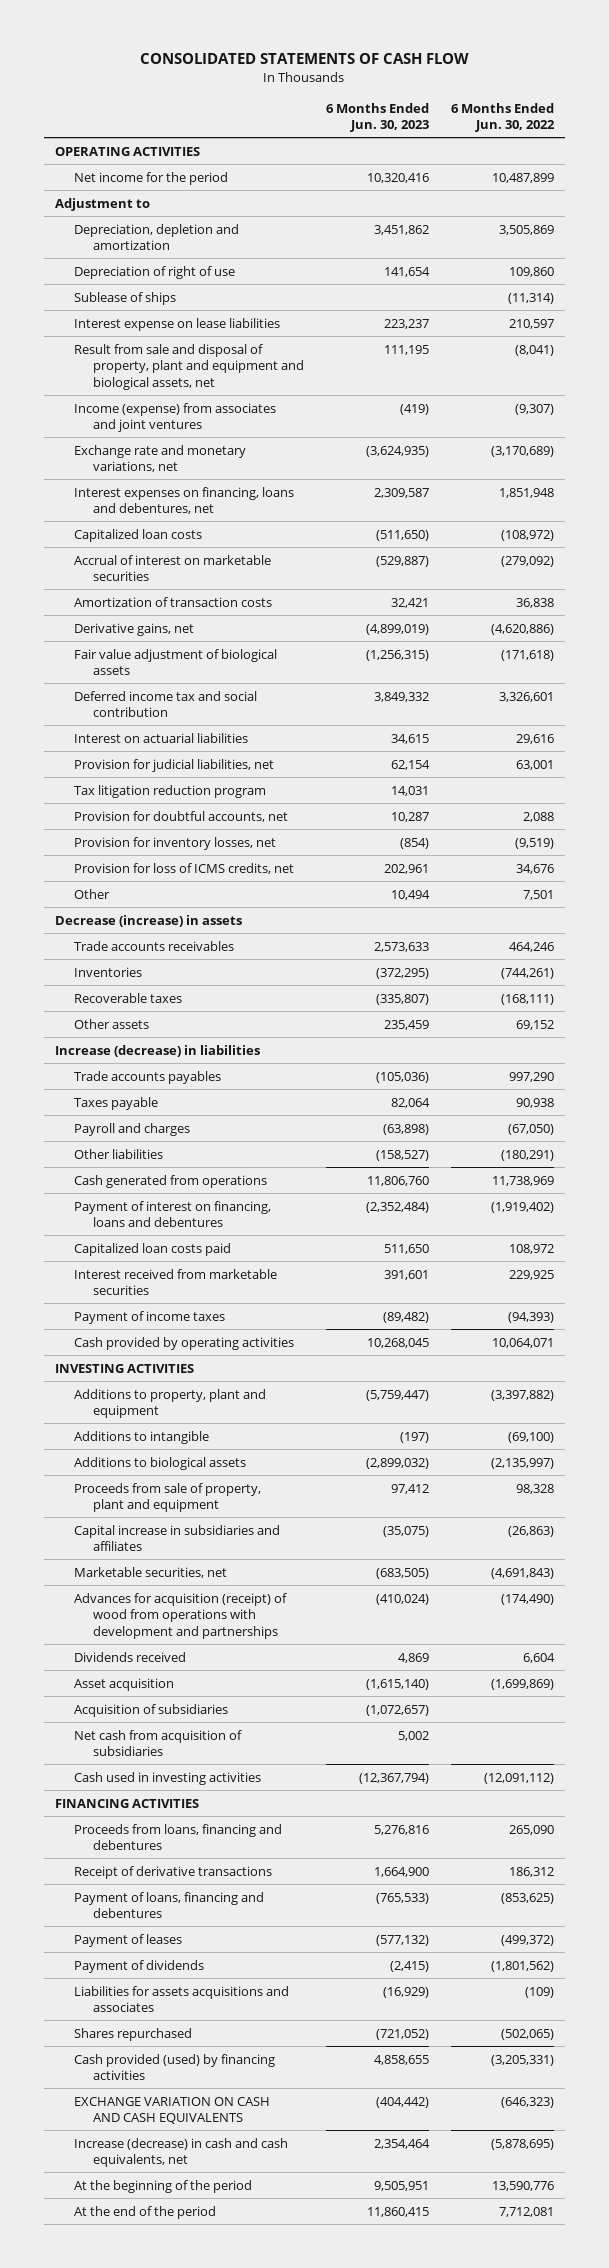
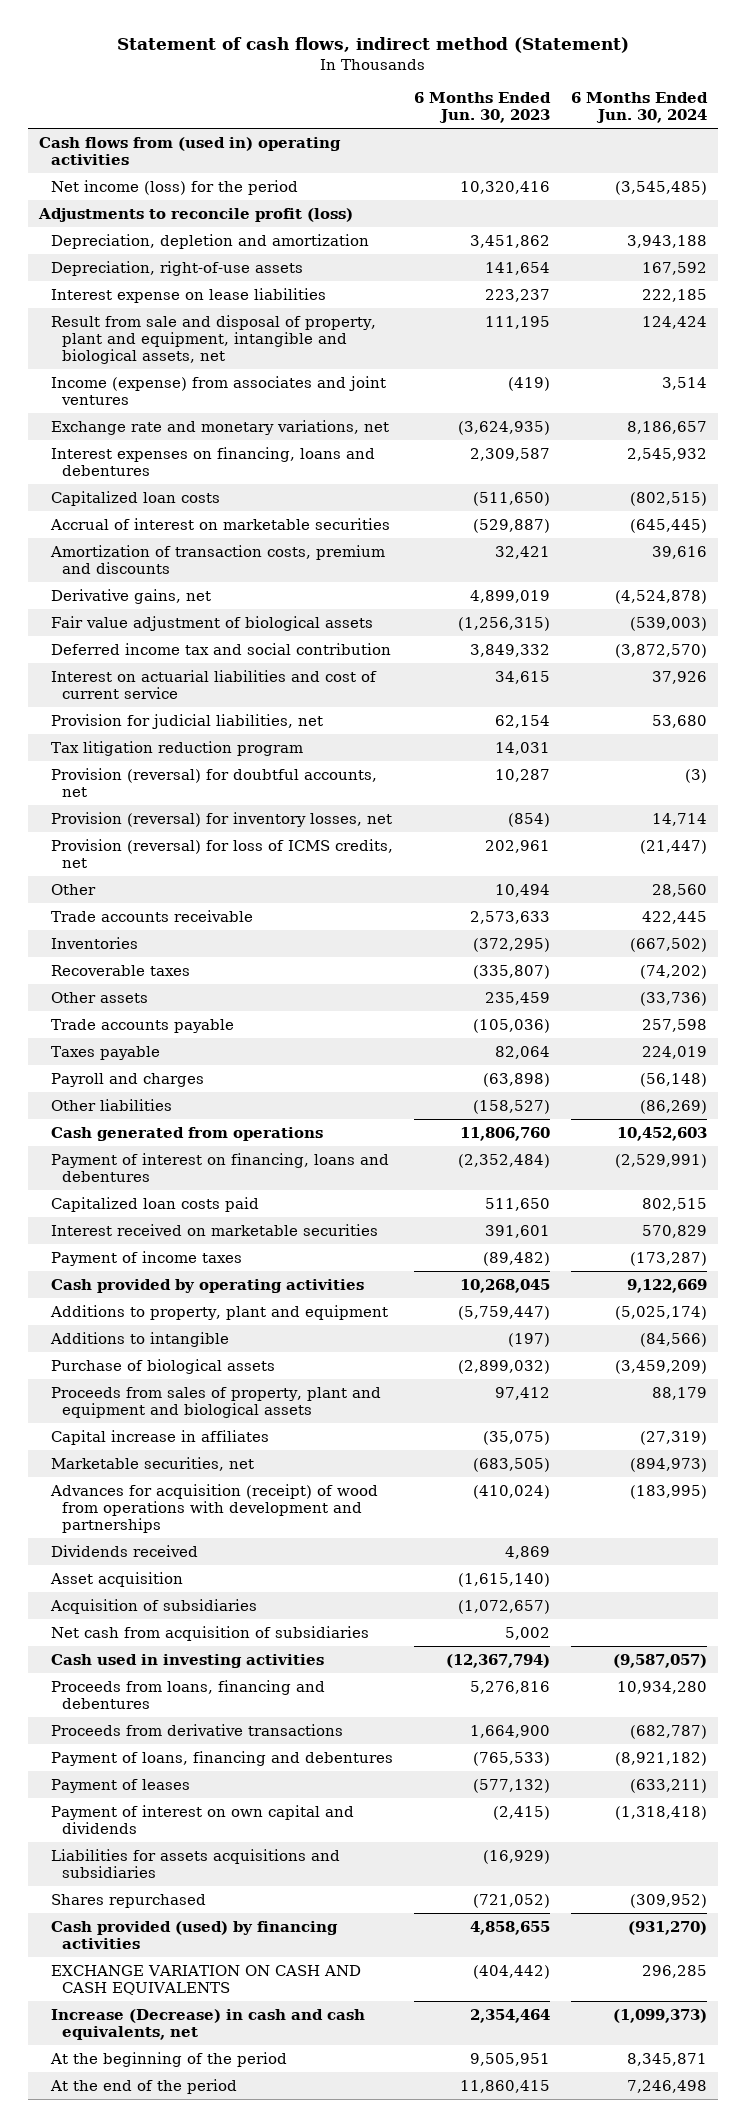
- CONSOLIDATED STATEMENTS OF CASH FLOW
+ Statement of cash flows, indirect method (Statement)
- | 6 Months Ended Jun. 30, 2023 | 6 Months Ended Jun. 30, 2022
+ | 6 Months Ended Jun. 30, 2023 | 6 Months Ended Jun. 30, 2024
- OPERATING ACTIVITIES
- Net income for the period | 10,320,416 | 10,487,899
- Adjustment to
+ Cash flows from (used in) operating activities
+ Net income (loss) for the period | 10,320,416 | (3,545,485)
+ Adjustments to reconcile profit (loss)
- Depreciation of right of use | 141,654 | 109,860
- Sublease of ships | | (11,314)
+ Depreciation, right-of-use assets | 141,654 | 167,592
- Result from sale and disposal of property, plant and equipment and biological assets, net | 111,195 | (8,041)
+ Result from sale and disposal of property, plant and equipment, intangible and biological assets, net | 111,195 | 124,424
- Interest expenses on financing, loans and debentures, net | 2,309,587 | 1,851,948
+ Interest expenses on financing, loans and debentures | 2,309,587 | 2,545,932
- Amortization of transaction costs | 32,421 | 36,838
- Derivative gains, net | (4,899,019) | (4,620,886)
+ Amortization of transaction costs, premium and discounts | 32,421 | 39,616
+ Derivative gains, net | 4,899,019 | (4,524,878)
- Interest on actuarial liabilities | 34,615 | 29,616
+ Interest on actuarial liabilities and cost of current service | 34,615 | 37,926
- Provision for doubtful accounts, net | 10,287 | 2,088
- Provision for inventory losses, net | (854) | (9,519)
- Provision for loss of ICMS credits, net | 202,961 | 34,676
+ Provision (reversal) for doubtful accounts, net | 10,287 | (3)
+ Provision (reversal) for inventory losses, net | (854) | 14,714
+ Provision (reversal) for loss of ICMS credits, net | 202,961 | (21,447)
- Decrease (increase) in assets
- Trade accounts receivables | 2,573,633 | 464,246
+ Trade accounts receivable | 2,573,633 | 422,445
- Increase (decrease) in liabilities
- Trade accounts payables | (105,036) | 997,290
+ Trade accounts payable | (105,036) | 257,598
- Interest received from marketable securities | 391,601 | 229,925
+ Interest received on marketable securities | 391,601 | 570,829
- INVESTING ACTIVITIES
- Additions to biological assets | (2,899,032) | (2,135,997)
- Proceeds from sale of property, plant and equipment | 97,412 | 98,328
- Capital increase in subsidiaries and affiliates | (35,075) | (26,863)
+ Purchase of biological assets | (2,899,032) | (3,459,209)
+ Proceeds from sales of property, plant and equipment and biological assets | 97,412 | 88,179
+ Capital increase in affiliates | (35,075) | (27,319)
- FINANCING ACTIVITIES
- Receipt of derivative transactions | 1,664,900 | 186,312
+ Proceeds from derivative transactions | 1,664,900 | (682,787)
- Payment of dividends | (2,415) | (1,801,562)
- Liabilities for assets acquisitions and associates | (16,929) | (109)
+ Payment of interest on own capital and dividends | (2,415) | (1,318,418)
+ Liabilities for assets acquisitions and subsidiaries | (16,929) |
- Increase (decrease) in cash and cash equivalents, net | 2,354,464 | (5,878,695)
+ Increase (Decrease) in cash and cash equivalents, net | 2,354,464 | (1,099,373)

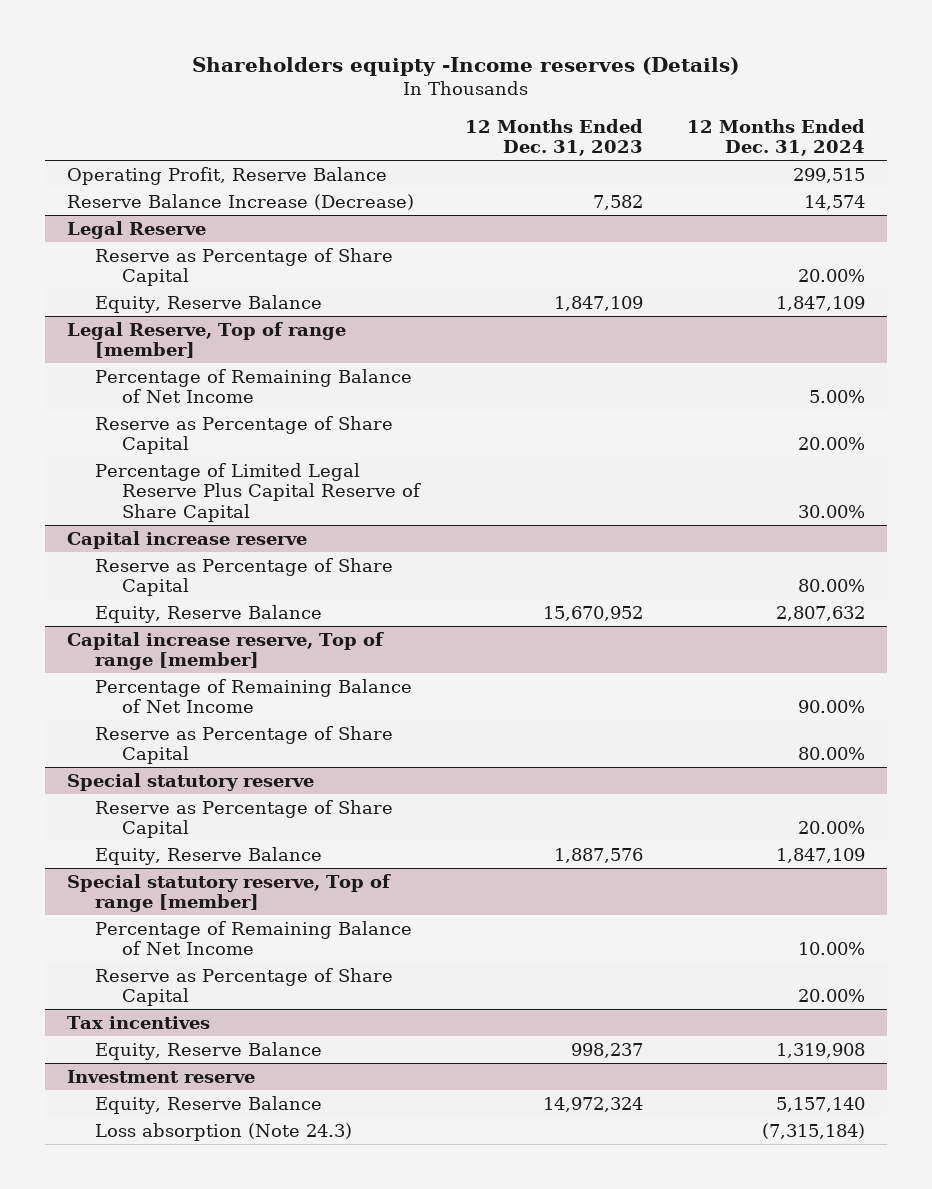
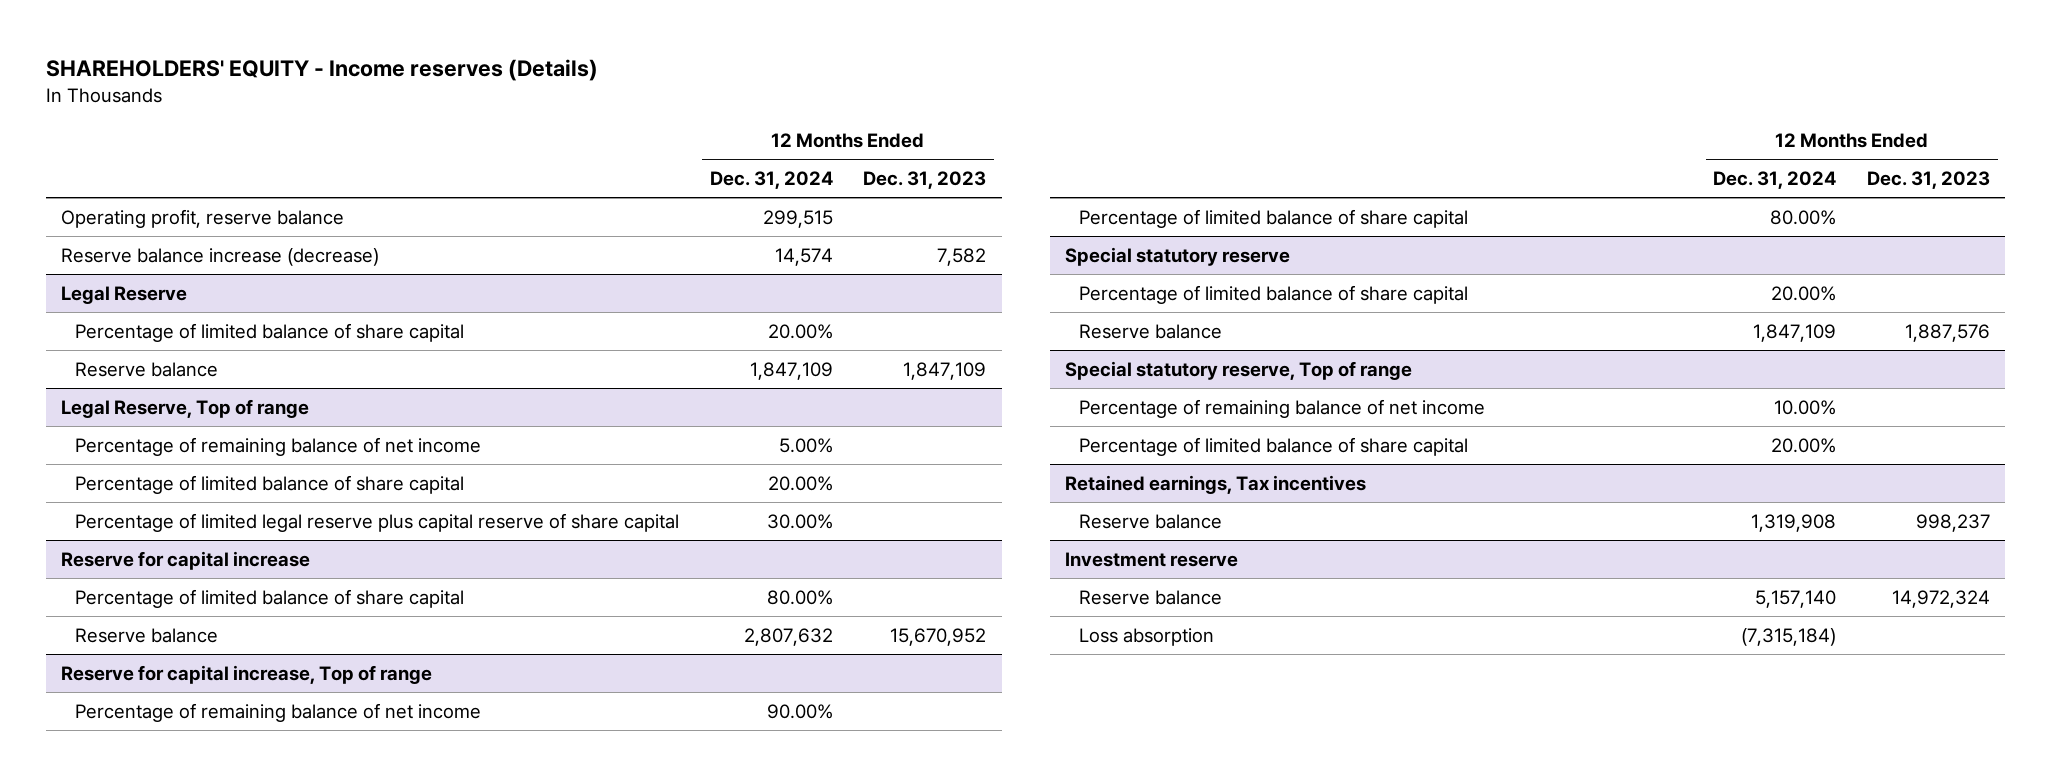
- Shareholders equipty -Income reserves (Details)
+ SHAREHOLDERS' EQUITY - Income reserves (Details)
- | 12 Months Ended Dec. 31, 2023 | 12 Months Ended Dec. 31, 2024
+ | 12 Months Ended Dec. 31, 2024 | 12 Months Ended Dec. 31, 2023
- Operating Profit, Reserve Balance | | 299,515
- Reserve Balance Increase (Decrease) | 7,582 | 14,574
+ Operating profit, reserve balance | 299,515 |
+ Reserve balance increase (decrease) | 14,574 | 7,582
@ Legal Reserve
- Reserve as Percentage of Share Capital | | 20.00%
- Equity, Reserve Balance | 1,847,109 | 1,847,109
- Legal Reserve, Top of range [member]
- Percentage of Remaining Balance of Net Income | | 5.00%
- Reserve as Percentage of Share Capital | | 20.00%
- Percentage of Limited Legal Reserve Plus Capital Reserve of Share Capital | | 30.00%
- Capital increase reserve
- Reserve as Percentage of Share Capital | | 80.00%
- Equity, Reserve Balance | 15,670,952 | 2,807,632
- Capital increase reserve, Top of range [member]
- Percentage of Remaining Balance of Net Income | | 90.00%
- Reserve as Percentage of Share Capital | | 80.00%
@ Legal Reserve
+ Percentage of limited balance of share capital | 20.00% |
+ Reserve balance | 1,847,109 | 1,847,109
+ Legal Reserve, Top of range
+ Percentage of remaining balance of net income | 5.00% |
+ Percentage of limited balance of share capital | 20.00% |
+ Percentage of limited legal reserve plus capital reserve of share capital | 30.00% |
+ Reserve for capital increase
+ Percentage of limited balance of share capital | 80.00% |
+ Reserve balance | 2,807,632 | 15,670,952
+ Reserve for capital increase, Top of range
+ Percentage of remaining balance of net income | 90.00% |
+ Percentage of limited balance of share capital | 80.00% |
@ Special statutory reserve
- Reserve as Percentage of Share Capital | | 20.00%
- Equity, Reserve Balance | 1,887,576 | 1,847,109
- Special statutory reserve, Top of range [member]
- Percentage of Remaining Balance of Net Income | | 10.00%
- Reserve as Percentage of Share Capital | | 20.00%
- Tax incentives
- Equity, Reserve Balance | 998,237 | 1,319,908
@ Special statutory reserve
+ Percentage of limited balance of share capital | 20.00% |
+ Reserve balance | 1,847,109 | 1,887,576
+ Special statutory reserve, Top of range
+ Percentage of remaining balance of net income | 10.00% |
+ Percentage of limited balance of share capital | 20.00% |
+ Retained earnings, Tax incentives
+ Reserve balance | 1,319,908 | 998,237
@ Investment reserve
- Equity, Reserve Balance | 14,972,324 | 5,157,140
- Loss absorption (Note 24.3) | | (7,315,184)
+ Reserve balance | 5,157,140 | 14,972,324
+ Loss absorption | (7,315,184) |

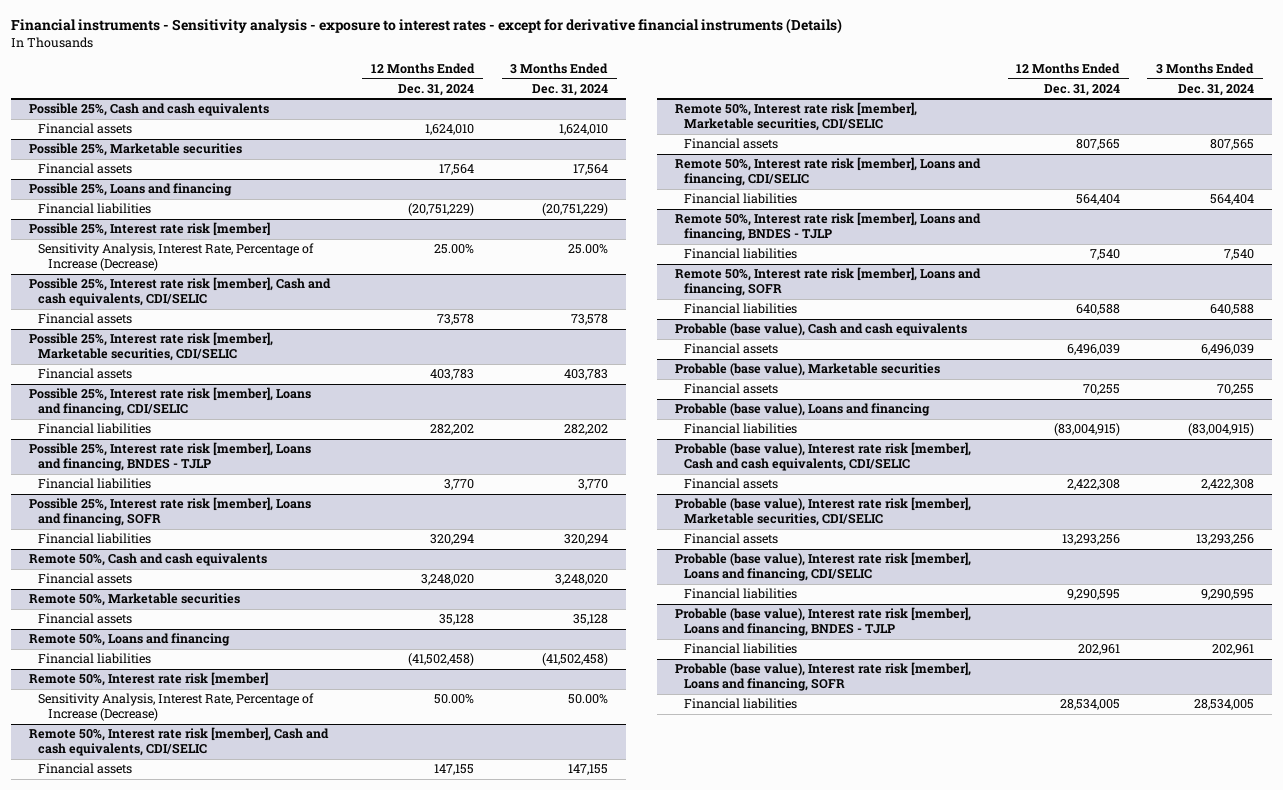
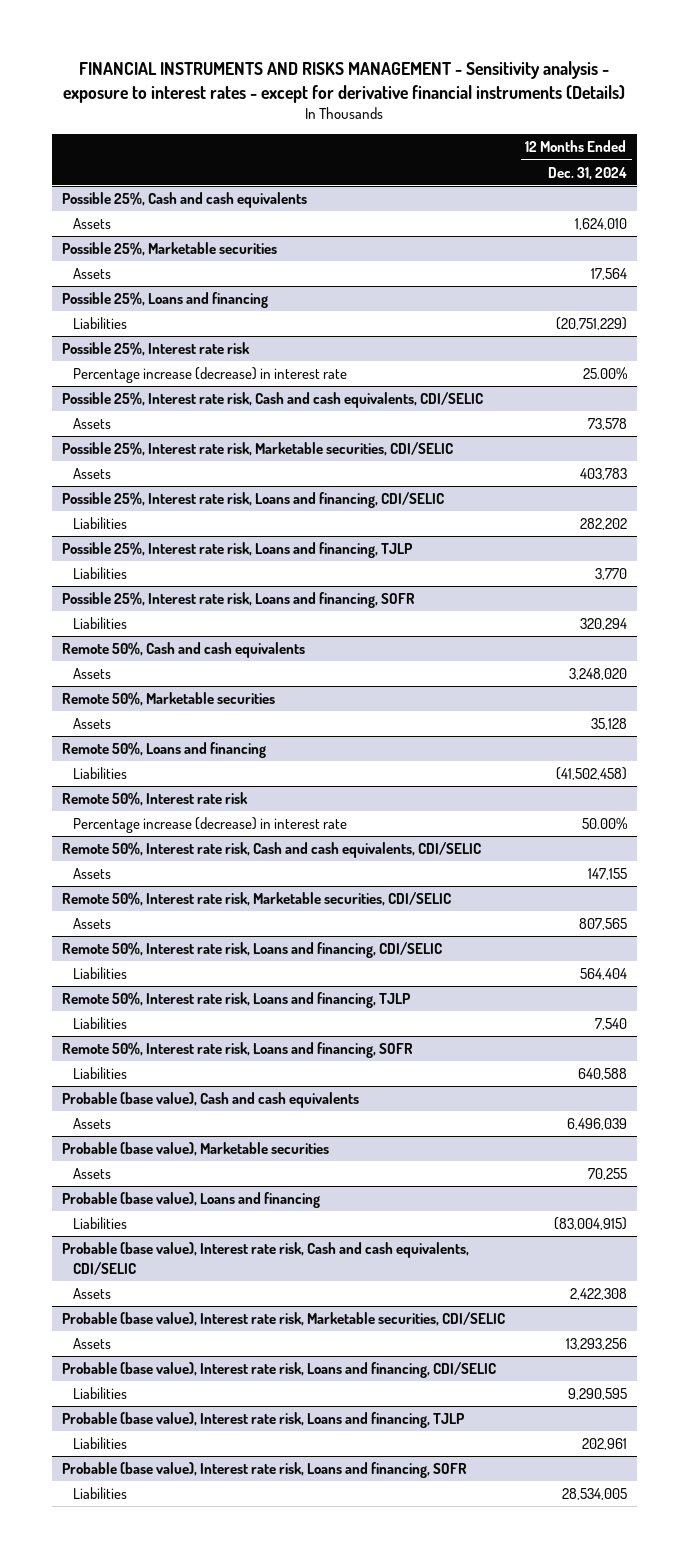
- Financial instruments - Sensitivity analysis - exposure to interest rates - except for derivative financial instruments (Details)
+ FINANCIAL INSTRUMENTS AND RISKS MANAGEMENT - Sensitivity analysis - exposure to interest rates - except for derivative financial instruments (Details)
- | 12 Months Ended Dec. 31, 2024 | 3 Months Ended Dec. 31, 2024
+ | 12 Months Ended Dec. 31, 2024
@ Possible 25%, Cash and cash equivalents
- Financial assets | 1,624,010 | 1,624,010
+ Assets | 1,624,010
@ Possible 25%, Marketable securities
- Financial assets | 17,564 | 17,564
+ Assets | 17,564
@ Possible 25%, Loans and financing
- Financial liabilities | (20,751,229) | (20,751,229)
- Possible 25%, Interest rate risk [member]
- Sensitivity Analysis, Interest Rate, Percentage of Increase (Decrease) | 25.00% | 25.00%
- Possible 25%, Interest rate risk [member], Cash and cash equivalents, CDI/SELIC
- Financial assets | 73,578 | 73,578
- Possible 25%, Interest rate risk [member], Marketable securities, CDI/SELIC
- Financial assets | 403,783 | 403,783
- Possible 25%, Interest rate risk [member], Loans and financing, CDI/SELIC
- Financial liabilities | 282,202 | 282,202
- Possible 25%, Interest rate risk [member], Loans and financing, BNDES - TJLP
- Financial liabilities | 3,770 | 3,770
- Possible 25%, Interest rate risk [member], Loans and financing, SOFR
- Financial liabilities | 320,294 | 320,294
@ Possible 25%, Loans and financing
+ Liabilities | (20,751,229)
+ Possible 25%, Interest rate risk
+ Percentage increase (decrease) in interest rate | 25.00%
+ Possible 25%, Interest rate risk, Cash and cash equivalents, CDI/SELIC
+ Assets | 73,578
+ Possible 25%, Interest rate risk, Marketable securities, CDI/SELIC
+ Assets | 403,783
+ Possible 25%, Interest rate risk, Loans and financing, CDI/SELIC
+ Liabilities | 282,202
+ Possible 25%, Interest rate risk, Loans and financing, TJLP
+ Liabilities | 3,770
+ Possible 25%, Interest rate risk, Loans and financing, SOFR
+ Liabilities | 320,294
@ Remote 50%, Cash and cash equivalents
- Financial assets | 3,248,020 | 3,248,020
+ Assets | 3,248,020
@ Remote 50%, Marketable securities
- Financial assets | 35,128 | 35,128
+ Assets | 35,128
@ Remote 50%, Loans and financing
- Financial liabilities | (41,502,458) | (41,502,458)
- Remote 50%, Interest rate risk [member]
- Sensitivity Analysis, Interest Rate, Percentage of Increase (Decrease) | 50.00% | 50.00%
- Remote 50%, Interest rate risk [member], Cash and cash equivalents, CDI/SELIC
- Financial assets | 147,155 | 147,155
- Remote 50%, Interest rate risk [member], Marketable securities, CDI/SELIC
- Financial assets | 807,565 | 807,565
- Remote 50%, Interest rate risk [member], Loans and financing, CDI/SELIC
- Financial liabilities | 564,404 | 564,404
- Remote 50%, Interest rate risk [member], Loans and financing, BNDES - TJLP
- Financial liabilities | 7,540 | 7,540
- Remote 50%, Interest rate risk [member], Loans and financing, SOFR
- Financial liabilities | 640,588 | 640,588
@ Remote 50%, Loans and financing
+ Liabilities | (41,502,458)
+ Remote 50%, Interest rate risk
+ Percentage increase (decrease) in interest rate | 50.00%
+ Remote 50%, Interest rate risk, Cash and cash equivalents, CDI/SELIC
+ Assets | 147,155
+ Remote 50%, Interest rate risk, Marketable securities, CDI/SELIC
+ Assets | 807,565
+ Remote 50%, Interest rate risk, Loans and financing, CDI/SELIC
+ Liabilities | 564,404
+ Remote 50%, Interest rate risk, Loans and financing, TJLP
+ Liabilities | 7,540
+ Remote 50%, Interest rate risk, Loans and financing, SOFR
+ Liabilities | 640,588
@ Probable (base value), Cash and cash equivalents
- Financial assets | 6,496,039 | 6,496,039
+ Assets | 6,496,039
@ Probable (base value), Marketable securities
- Financial assets | 70,255 | 70,255
+ Assets | 70,255
@ Probable (base value), Loans and financing
- Financial liabilities | (83,004,915) | (83,004,915)
- Probable (base value), Interest rate risk [member], Cash and cash equivalents, CDI/SELIC
- Financial assets | 2,422,308 | 2,422,308
- Probable (base value), Interest rate risk [member], Marketable securities, CDI/SELIC
- Financial assets | 13,293,256 | 13,293,256
- Probable (base value), Interest rate risk [member], Loans and financing, CDI/SELIC
- Financial liabilities | 9,290,595 | 9,290,595
- Probable (base value), Interest rate risk [member], Loans and financing, BNDES - TJLP
- Financial liabilities | 202,961 | 202,961
- Probable (base value), Interest rate risk [member], Loans and financing, SOFR
- Financial liabilities | 28,534,005 | 28,534,005
@ Probable (base value), Loans and financing
+ Liabilities | (83,004,915)
+ Probable (base value), Interest rate risk, Cash and cash equivalents, CDI/SELIC
+ Assets | 2,422,308
+ Probable (base value), Interest rate risk, Marketable securities, CDI/SELIC
+ Assets | 13,293,256
+ Probable (base value), Interest rate risk, Loans and financing, CDI/SELIC
+ Liabilities | 9,290,595
+ Probable (base value), Interest rate risk, Loans and financing, TJLP
+ Liabilities | 202,961
+ Probable (base value), Interest rate risk, Loans and financing, SOFR
+ Liabilities | 28,534,005

